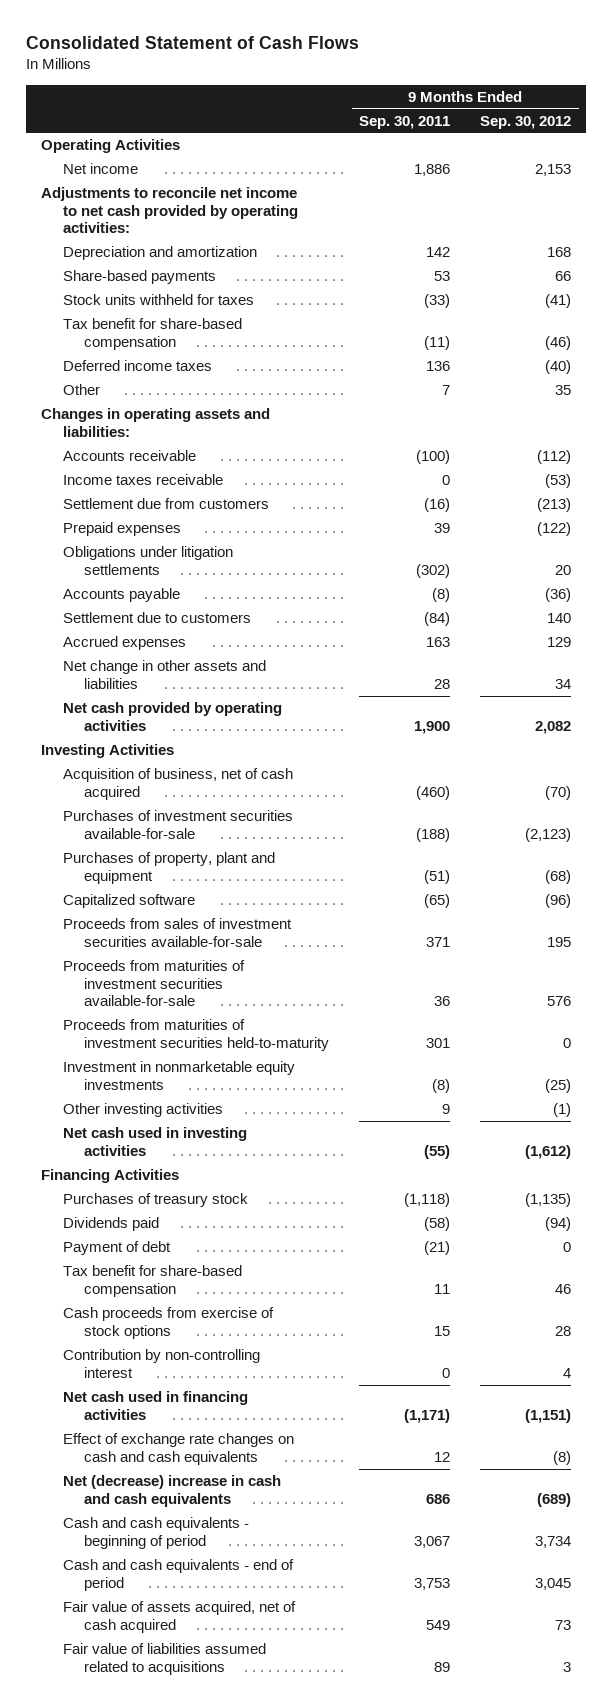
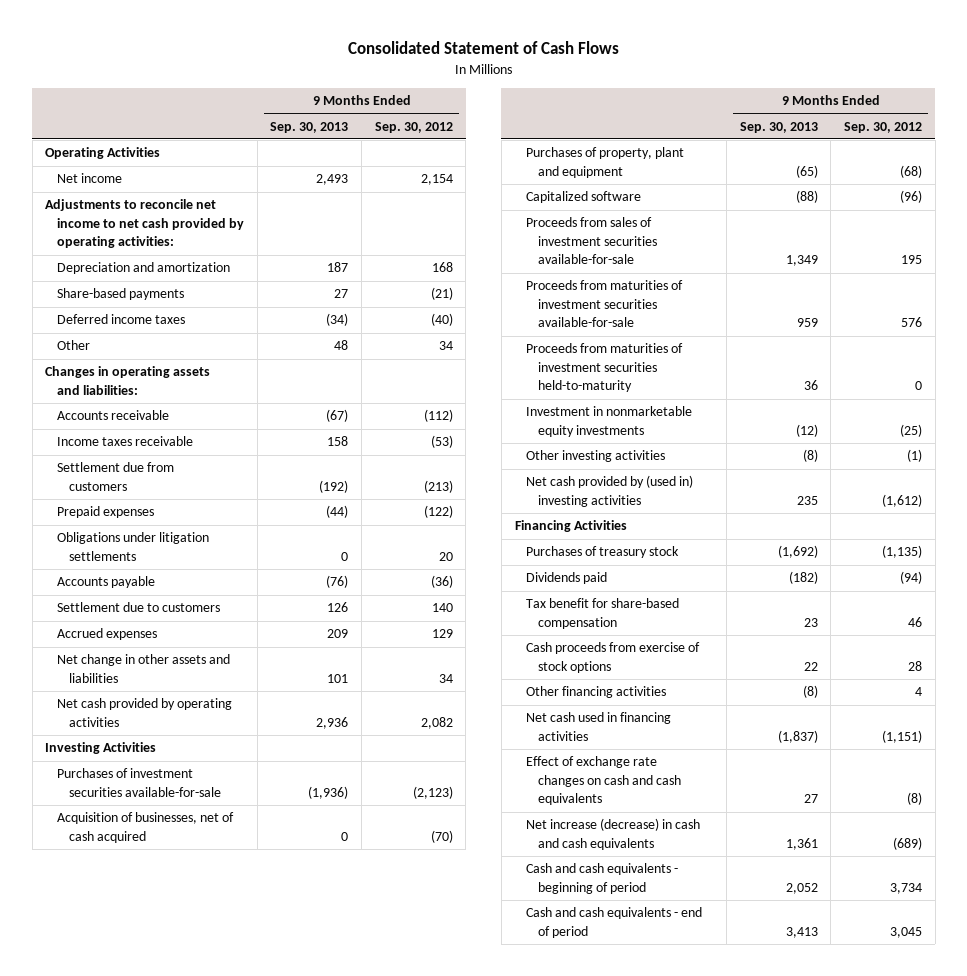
- | 9 Months Ended Sep. 30, 2011 | 9 Months Ended Sep. 30, 2012
+ | 9 Months Ended Sep. 30, 2013 | 9 Months Ended Sep. 30, 2012
- Net income | 1,886 | 2,153
+ Net income | 2,493 | 2,154
- Share-based payments | 53 | 66
- Stock units withheld for taxes | (33) | (41)
- Tax benefit for share-based compensation | (11) | (46)
+ Share-based payments | 27 | (21)
- Other | 7 | 35
+ Other | 48 | 34
- Acquisition of business, net of cash acquired | (460) | (70)
+ Acquisition of businesses, net of cash acquired | 0 | (70)
- Net cash used in investing activities | (55) | (1,612)
+ Net cash provided by (used in) investing activities | 235 | (1,612)
- Payment of debt | (21) | 0
- Contribution by non-controlling interest | 0 | 4
+ Other financing activities | (8) | 4
- Net (decrease) increase in cash and cash equivalents | 686 | (689)
+ Net increase (decrease) in cash and cash equivalents | 1,361 | (689)
- Fair value of assets acquired, net of cash acquired | 549 | 73
- Fair value of liabilities assumed related to acquisitions | 89 | 3

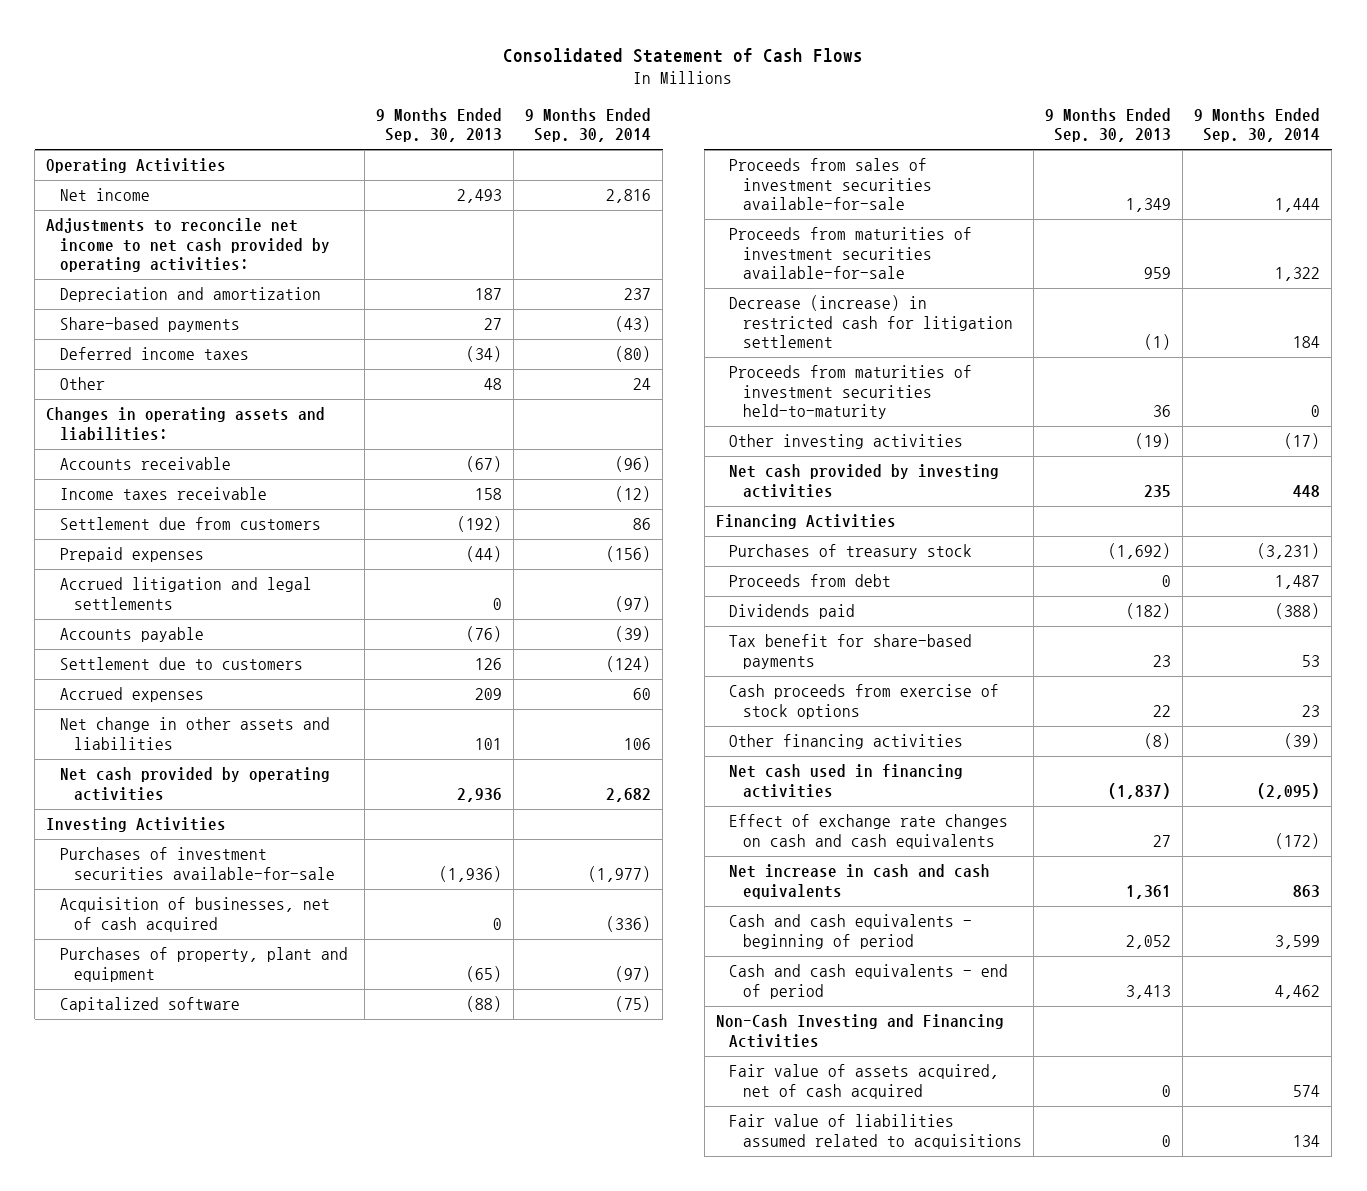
- | 9 Months Ended Sep. 30, 2013 | 9 Months Ended Sep. 30, 2012
+ | 9 Months Ended Sep. 30, 2013 | 9 Months Ended Sep. 30, 2014
- Obligations under litigation settlements | 0 | 20
+ Accrued litigation and legal settlements | 0 | (97)
+ Decrease (increase) in restricted cash for litigation settlement | (1) | 184
- Investment in nonmarketable equity investments | (12) | (25)
- Other investing activities | (8) | (1)
- Net cash provided by (used in) investing activities | 235 | (1,612)
+ Other investing activities | (19) | (17)
+ Net cash provided by investing activities | 235 | 448
+ Proceeds from debt | 0 | 1,487
- Tax benefit for share-based compensation | 23 | 46
+ Tax benefit for share-based payments | 23 | 53
- Net increase (decrease) in cash and cash equivalents | 1,361 | (689)
+ Net increase in cash and cash equivalents | 1,361 | 863
+ Non-Cash Investing and Financing Activities
+ Fair value of assets acquired, net of cash acquired | 0 | 574
+ Fair value of liabilities assumed related to acquisitions | 0 | 134

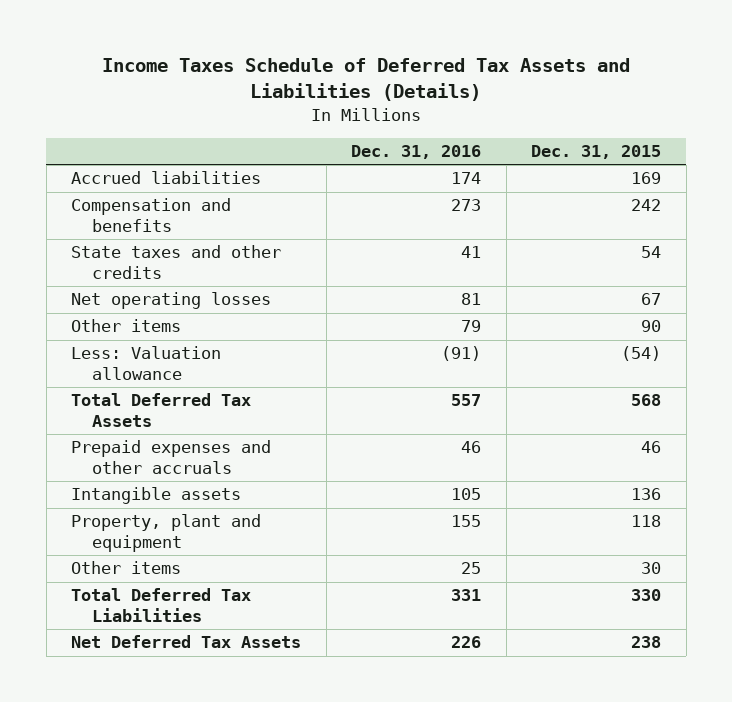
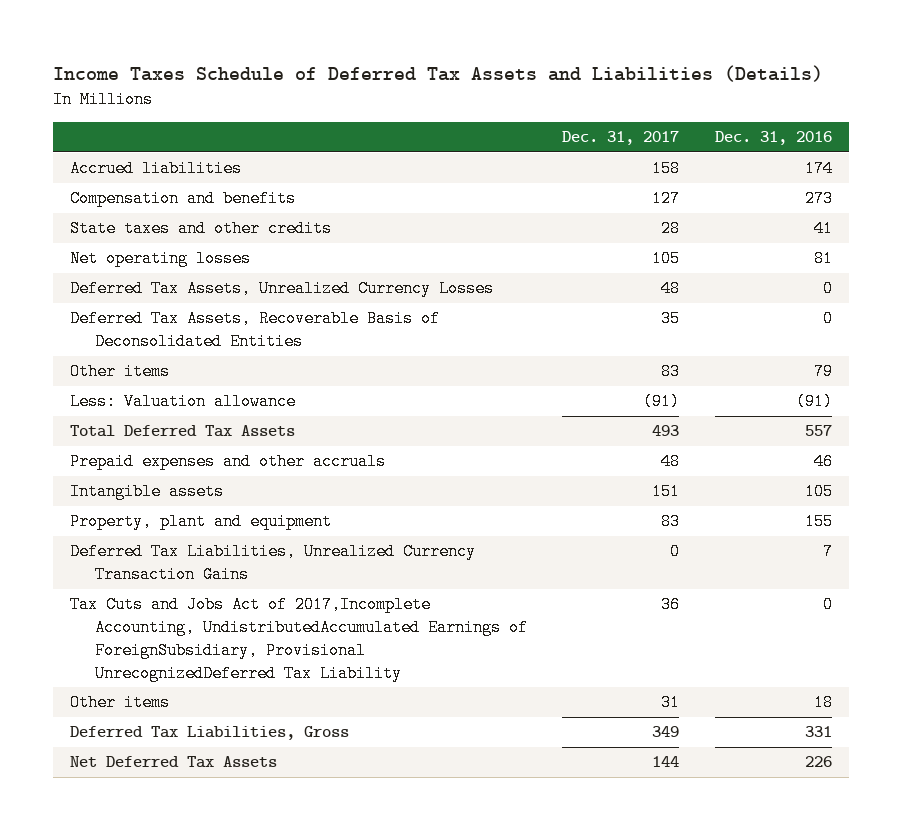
- | Dec. 31, 2016 | Dec. 31, 2015
+ | Dec. 31, 2017 | Dec. 31, 2016
+ Deferred Tax Assets, Unrealized Currency Losses | 48 | 0
+ Deferred Tax Assets, Recoverable Basis of Deconsolidated Entities | 35 | 0
- Other items | 25 | 30
- Total Deferred Tax Liabilities | 331 | 330
+ Deferred Tax Liabilities, Unrealized Currency Transaction Gains | 0 | 7
+ Tax Cuts and Jobs Act of 2017,Incomplete Accounting, UndistributedAccumulated Earnings of ForeignSubsidiary, Provisional UnrecognizedDeferred Tax Liability | 36 | 0
+ Other items | 31 | 18
+ Deferred Tax Liabilities, Gross | 349 | 331

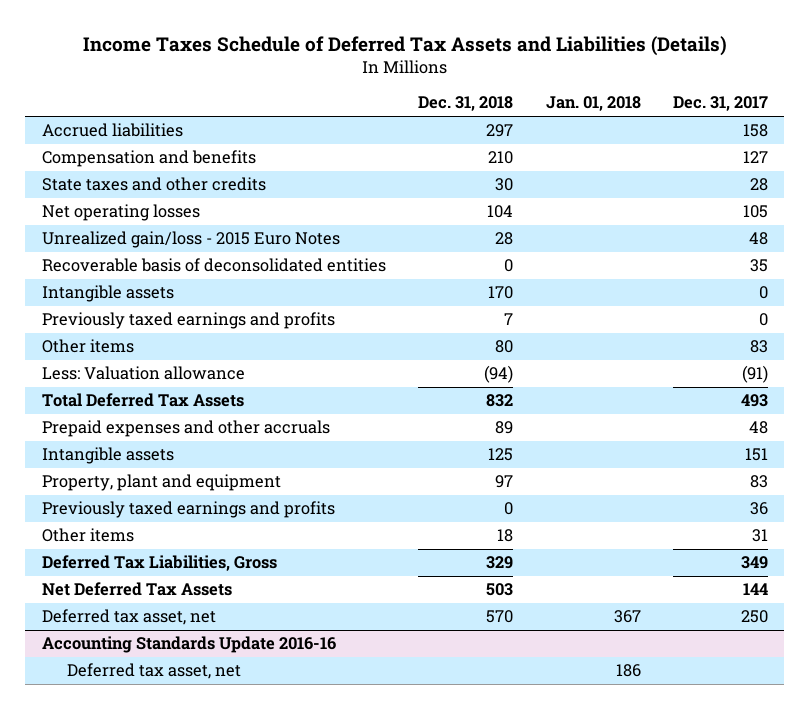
- | Dec. 31, 2017 | Dec. 31, 2016
+ | Dec. 31, 2018 | Jan. 01, 2018 | Dec. 31, 2017
- Deferred Tax Assets, Unrealized Currency Losses | 48 | 0
- Deferred Tax Assets, Recoverable Basis of Deconsolidated Entities | 35 | 0
+ Unrealized gain/loss - 2015 Euro Notes | 28 | | 48
+ Recoverable basis of deconsolidated entities | 0 | | 35
+ Intangible assets | 170 | | 0
+ Previously taxed earnings and profits | 7 | | 0
- Deferred Tax Liabilities, Unrealized Currency Transaction Gains | 0 | 7
- Tax Cuts and Jobs Act of 2017,Incomplete Accounting, UndistributedAccumulated Earnings of ForeignSubsidiary, Provisional UnrecognizedDeferred Tax Liability | 36 | 0
+ Previously taxed earnings and profits | 0 | | 36
+ Deferred tax asset, net | 570 | 367 | 250
+ Accounting Standards Update 2016-16
+ Deferred tax asset, net | | 186 |

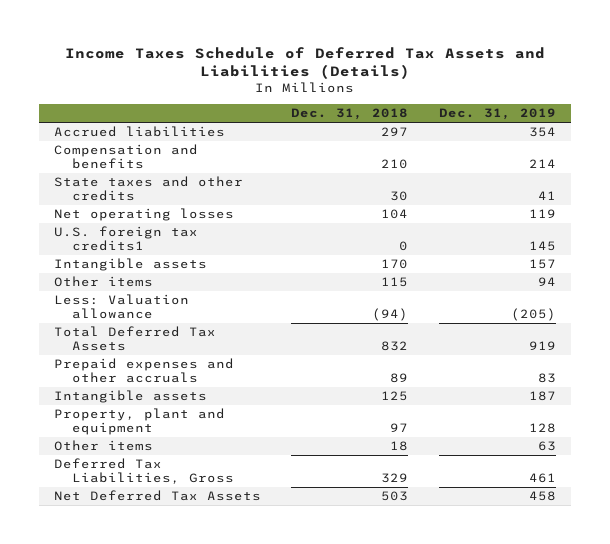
- | Dec. 31, 2018 | Jan. 01, 2018 | Dec. 31, 2017
+ | Dec. 31, 2018 | Dec. 31, 2019
- Unrealized gain/loss - 2015 Euro Notes | 28 | | 48
- Recoverable basis of deconsolidated entities | 0 | | 35
+ U.S. foreign tax credits1 | 0 | 145
- Previously taxed earnings and profits | 7 | | 0
- Other items | 80 | | 83
+ Other items | 115 | 94
- Previously taxed earnings and profits | 0 | | 36
- Deferred tax asset, net | 570 | 367 | 250
- Accounting Standards Update 2016-16
- Deferred tax asset, net | | 186 |

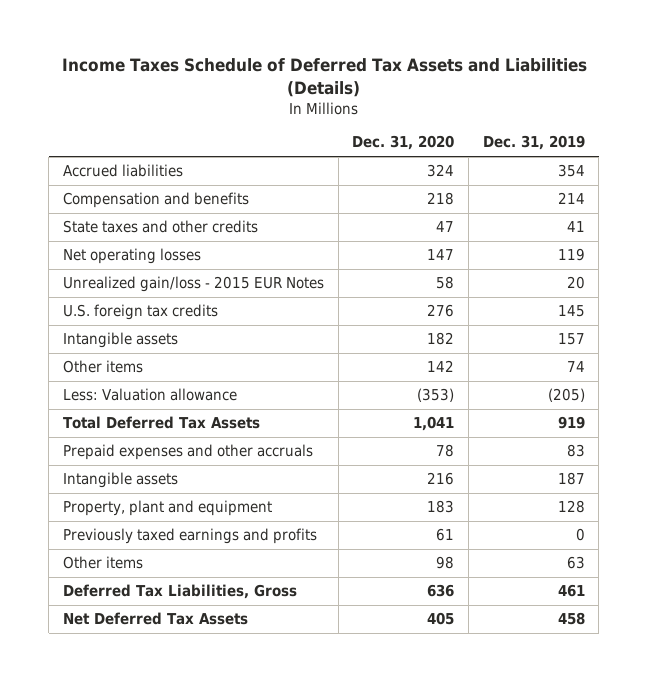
- | Dec. 31, 2018 | Dec. 31, 2019
+ | Dec. 31, 2020 | Dec. 31, 2019
- U.S. foreign tax credits1 | 0 | 145
+ Unrealized gain/loss - 2015 EUR Notes | 58 | 20
+ U.S. foreign tax credits | 276 | 145
- Other items | 115 | 94
+ Other items | 142 | 74
+ Previously taxed earnings and profits | 61 | 0

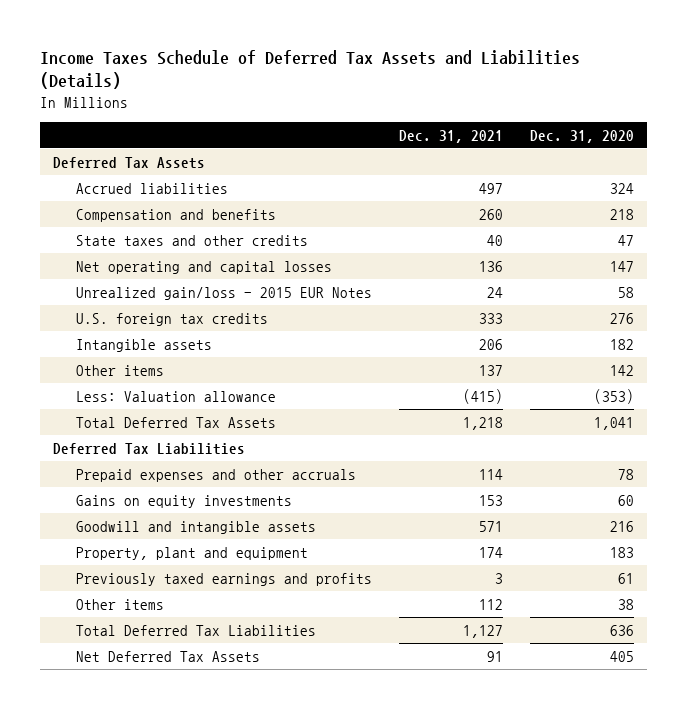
- | Dec. 31, 2020 | Dec. 31, 2019
+ | Dec. 31, 2021 | Dec. 31, 2020
+ Deferred Tax Assets
- Net operating losses | 147 | 119
+ Net operating and capital losses | 136 | 147
+ Deferred Tax Liabilities
- Intangible assets | 216 | 187
+ Gains on equity investments | 153 | 60
+ Goodwill and intangible assets | 571 | 216
- Other items | 98 | 63
- Deferred Tax Liabilities, Gross | 636 | 461
+ Other items | 112 | 38
+ Total Deferred Tax Liabilities | 1,127 | 636

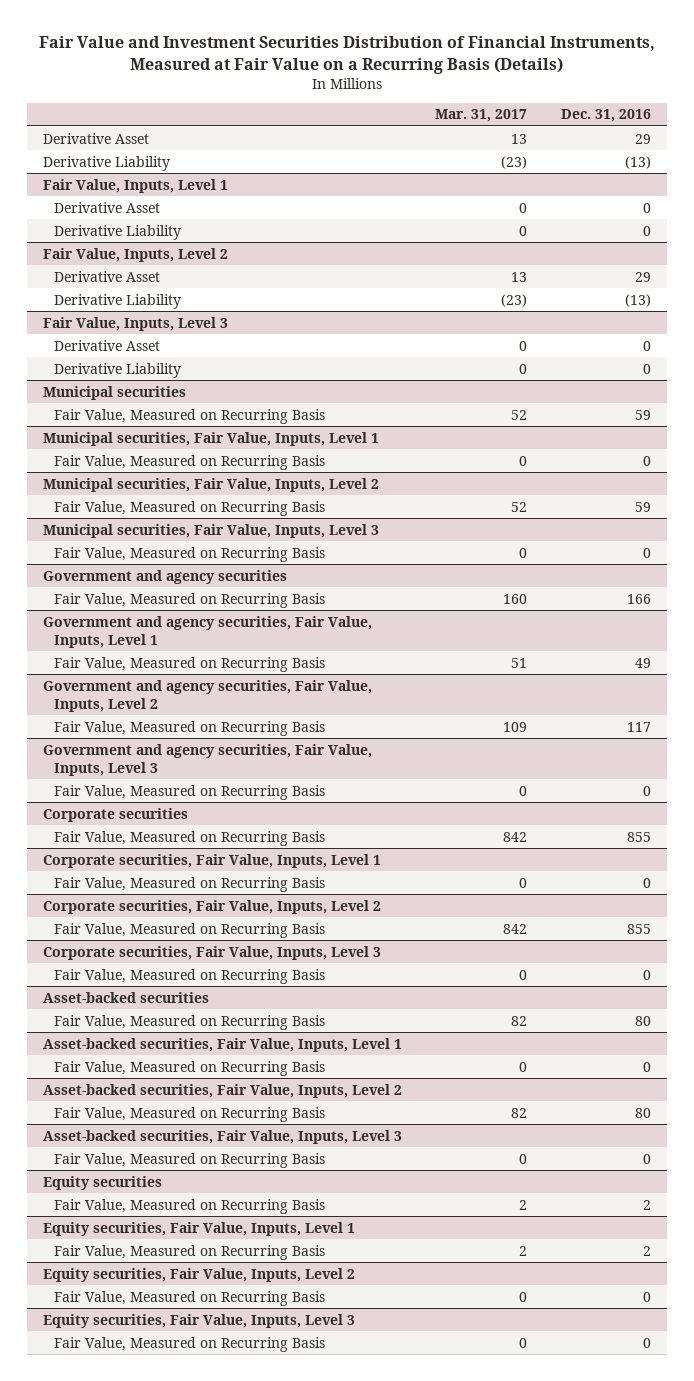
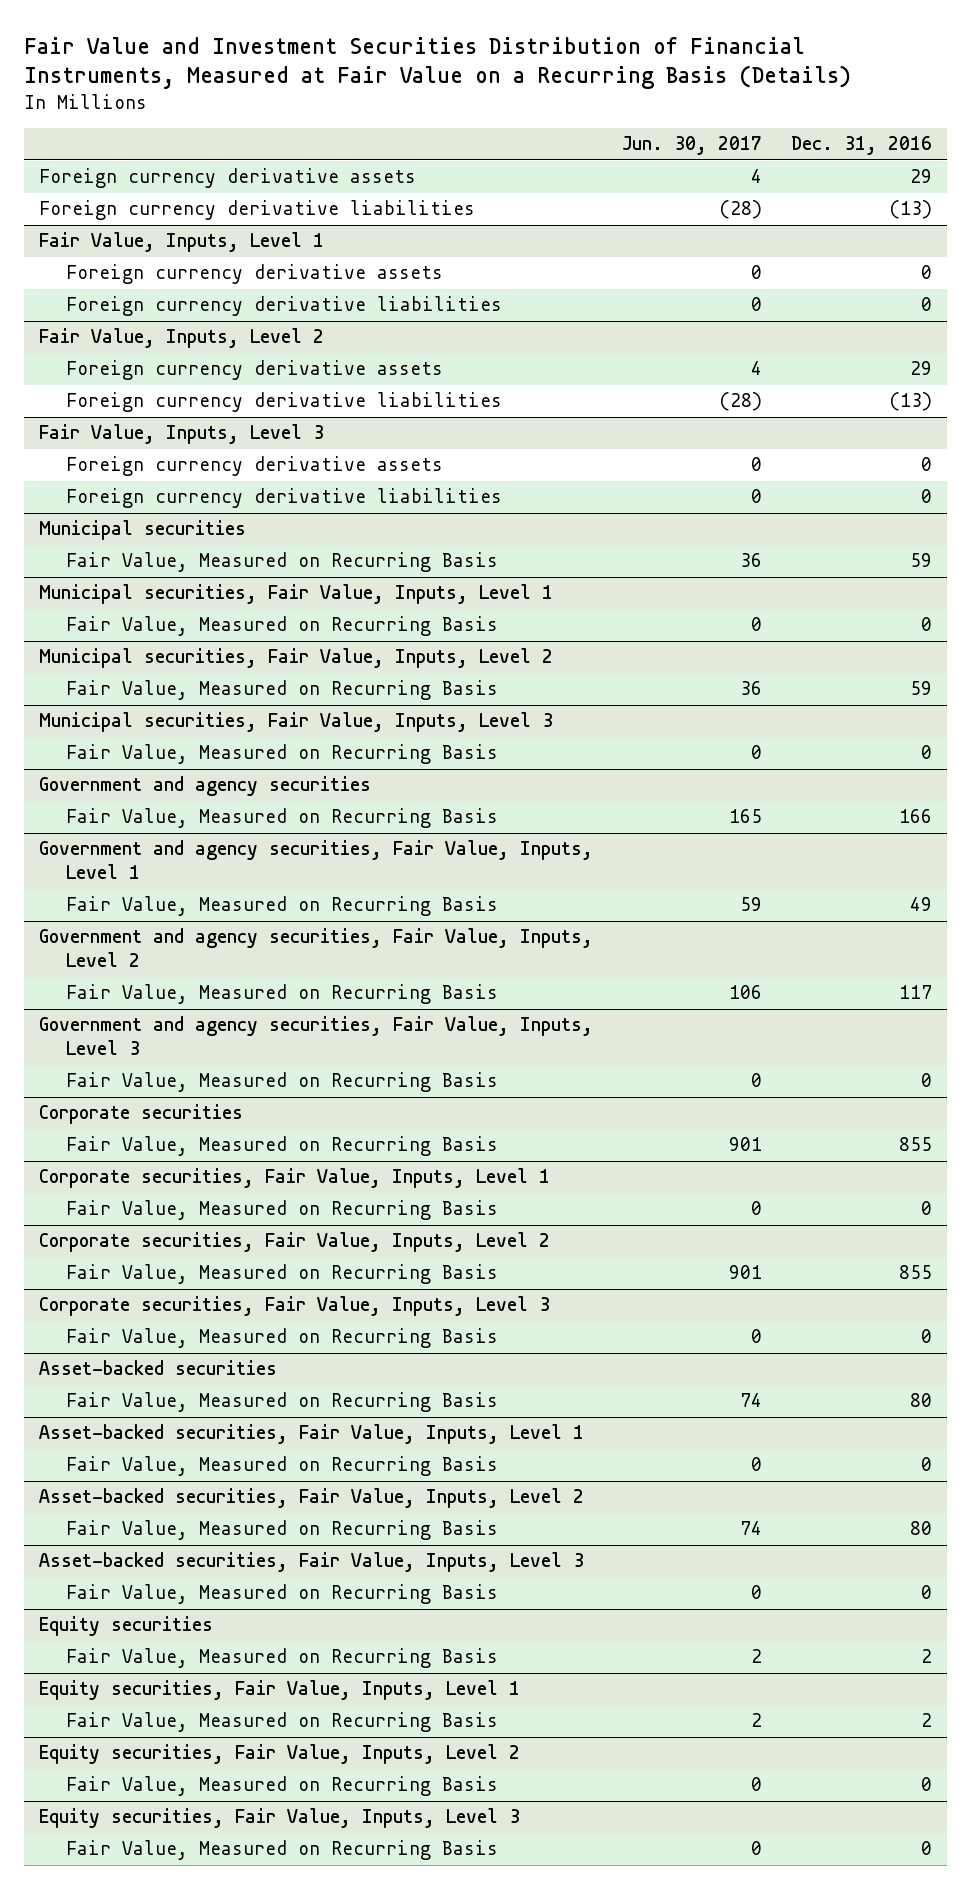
- | Mar. 31, 2017 | Dec. 31, 2016
+ | Jun. 30, 2017 | Dec. 31, 2016
- Derivative Asset | 13 | 29
- Derivative Liability | (23) | (13)
+ Foreign currency derivative assets | 4 | 29
+ Foreign currency derivative liabilities | (28) | (13)
@ Fair Value, Inputs, Level 1
- Derivative Asset | 0 | 0
- Derivative Liability | 0 | 0
+ Foreign currency derivative assets | 0 | 0
+ Foreign currency derivative liabilities | 0 | 0
@ Fair Value, Inputs, Level 2
- Derivative Asset | 13 | 29
- Derivative Liability | (23) | (13)
+ Foreign currency derivative assets | 4 | 29
+ Foreign currency derivative liabilities | (28) | (13)
@ Fair Value, Inputs, Level 3
- Derivative Asset | 0 | 0
- Derivative Liability | 0 | 0
+ Foreign currency derivative assets | 0 | 0
+ Foreign currency derivative liabilities | 0 | 0

